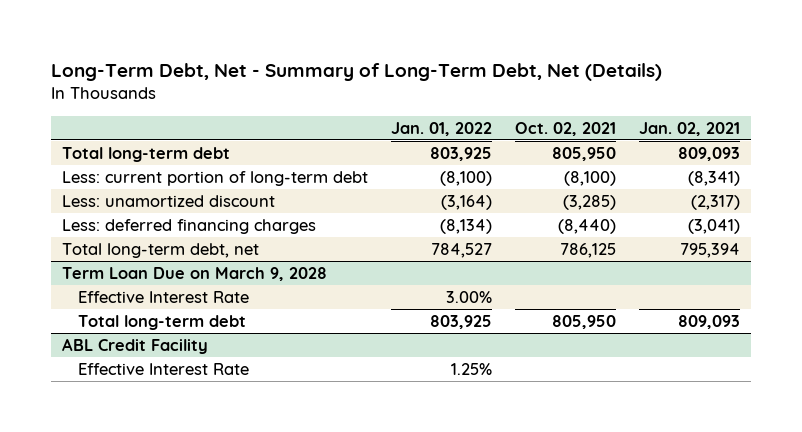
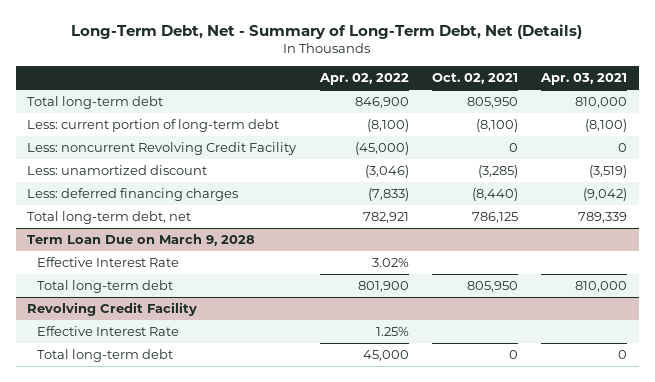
- | Jan. 01, 2022 | Oct. 02, 2021 | Jan. 02, 2021
+ | Apr. 02, 2022 | Oct. 02, 2021 | Apr. 03, 2021
+ Less: noncurrent Revolving Credit Facility | (45,000) | 0 | 0
- ABL Credit Facility
+ Revolving Credit Facility
+ Total long-term debt | 45,000 | 0 | 0

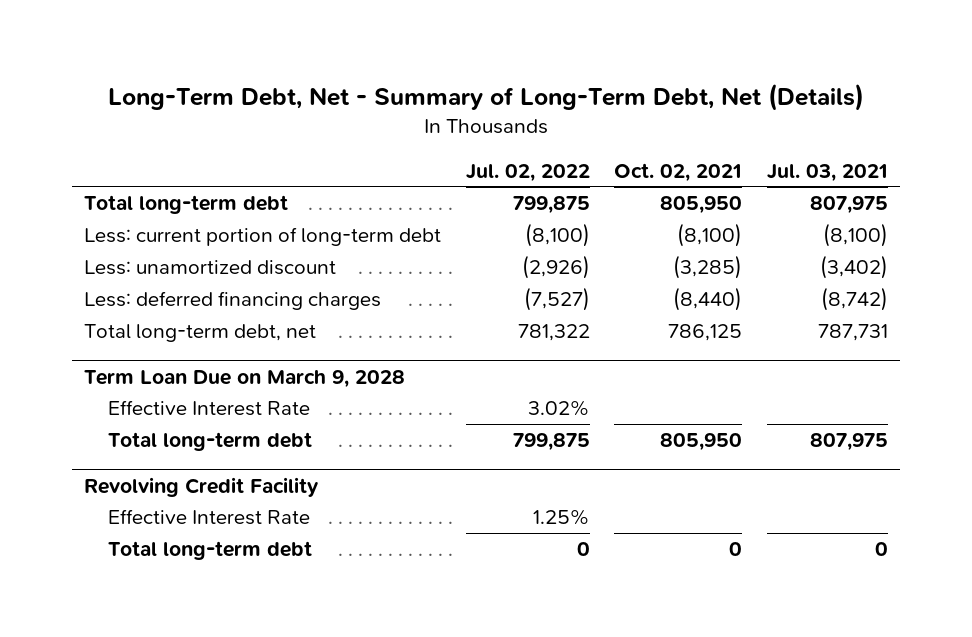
- | Apr. 02, 2022 | Oct. 02, 2021 | Apr. 03, 2021
+ | Jul. 02, 2022 | Oct. 02, 2021 | Jul. 03, 2021
- Less: noncurrent Revolving Credit Facility | (45,000) | 0 | 0

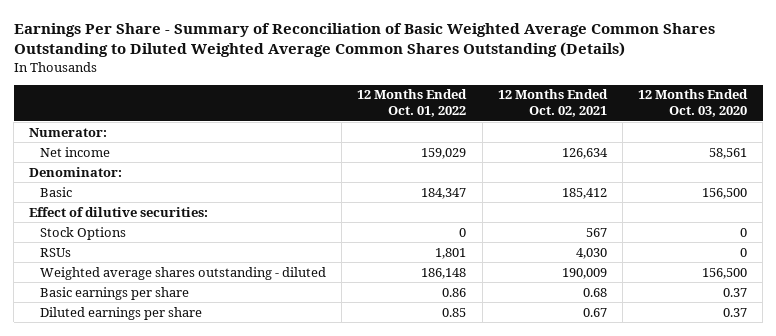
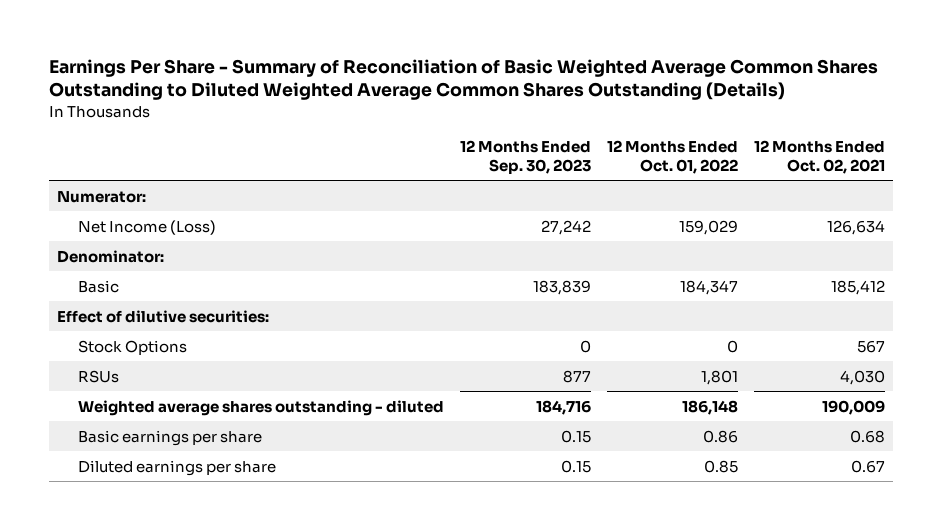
- | 12 Months Ended Oct. 01, 2022 | 12 Months Ended Oct. 02, 2021 | 12 Months Ended Oct. 03, 2020
+ | 12 Months Ended Sep. 30, 2023 | 12 Months Ended Oct. 01, 2022 | 12 Months Ended Oct. 02, 2021
- Net income | 159,029 | 126,634 | 58,561
+ Net Income (Loss) | 27,242 | 159,029 | 126,634

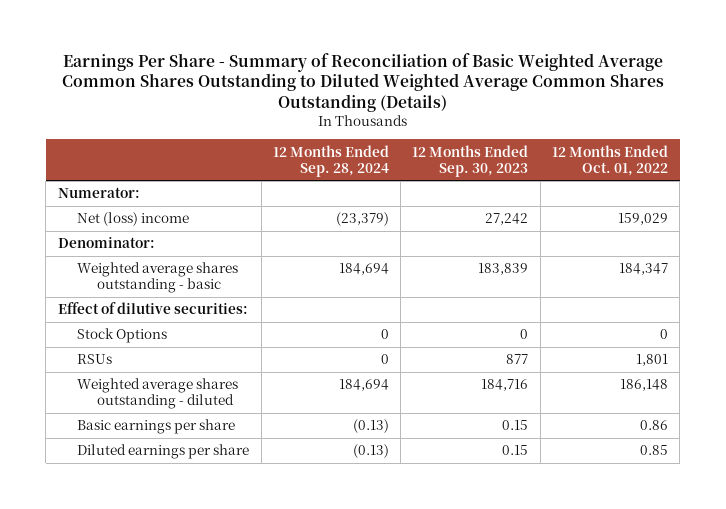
- | 12 Months Ended Sep. 30, 2023 | 12 Months Ended Oct. 01, 2022 | 12 Months Ended Oct. 02, 2021
+ | 12 Months Ended Sep. 28, 2024 | 12 Months Ended Sep. 30, 2023 | 12 Months Ended Oct. 01, 2022
- Net Income (Loss) | 27,242 | 159,029 | 126,634
+ Net (loss) income | (23,379) | 27,242 | 159,029
- Basic | 183,839 | 184,347 | 185,412
+ Weighted average shares outstanding - basic | 184,694 | 183,839 | 184,347

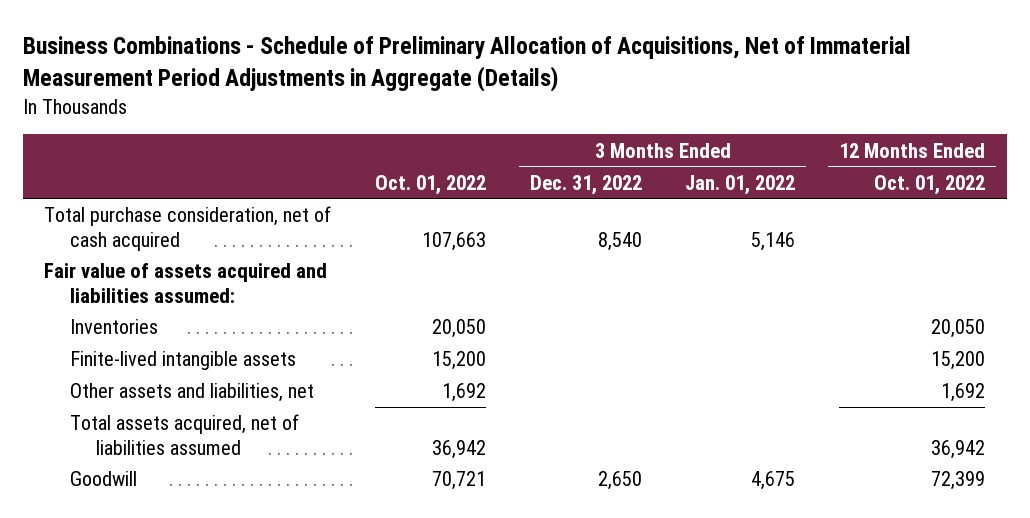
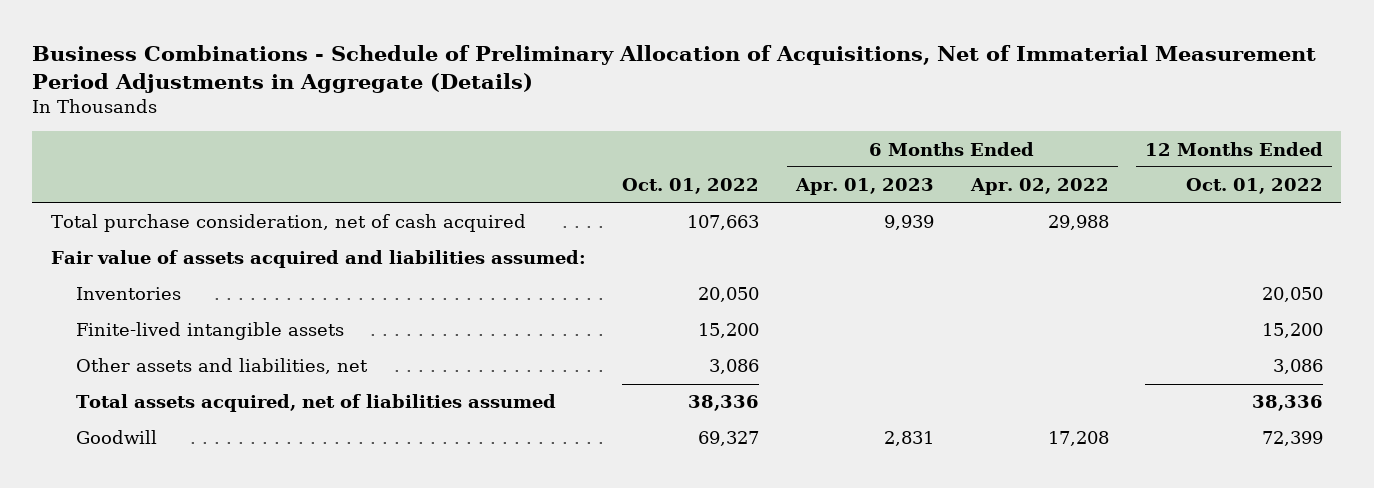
- | Oct. 01, 2022 | 3 Months Ended Dec. 31, 2022 | 3 Months Ended Jan. 01, 2022 | 12 Months Ended Oct. 01, 2022
+ | Oct. 01, 2022 | 6 Months Ended Apr. 01, 2023 | 6 Months Ended Apr. 02, 2022 | 12 Months Ended Oct. 01, 2022
- Other assets and liabilities, net | 1,692 | | | 1,692
- Total assets acquired, net of liabilities assumed | 36,942 | | | 36,942
- Goodwill | 70,721 | 2,650 | 4,675 | 72,399
+ Other assets and liabilities, net | 3,086 | | | 3,086
+ Total assets acquired, net of liabilities assumed | 38,336 | | | 38,336
+ Goodwill | 69,327 | 2,831 | 17,208 | 72,399

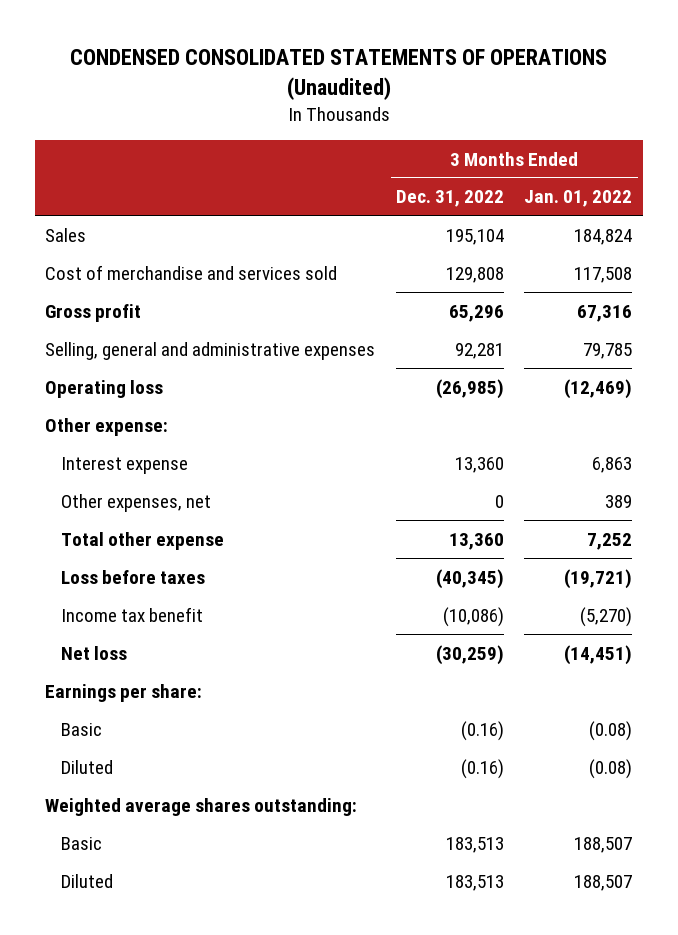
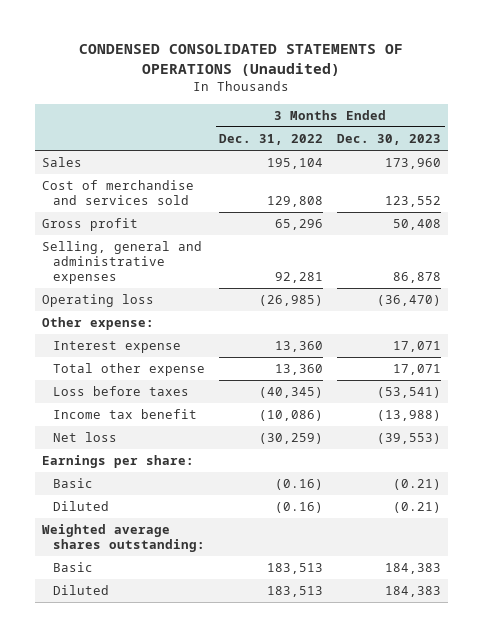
- | 3 Months Ended Dec. 31, 2022 | 3 Months Ended Jan. 01, 2022
+ | 3 Months Ended Dec. 31, 2022 | 3 Months Ended Dec. 30, 2023
- Other expenses, net | 0 | 389

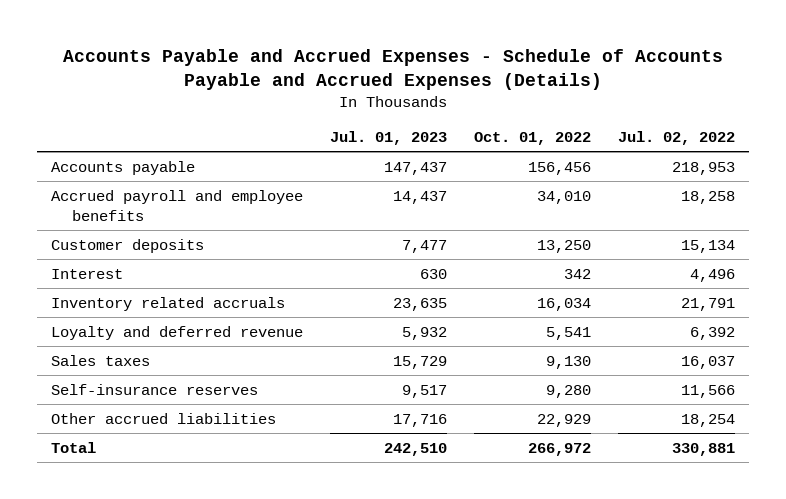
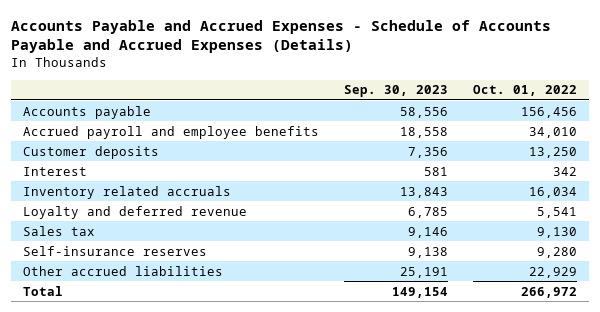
- | Jul. 01, 2023 | Oct. 01, 2022 | Jul. 02, 2022
+ | Sep. 30, 2023 | Oct. 01, 2022
- Sales taxes | 15,729 | 9,130 | 16,037
+ Sales tax | 9,146 | 9,130

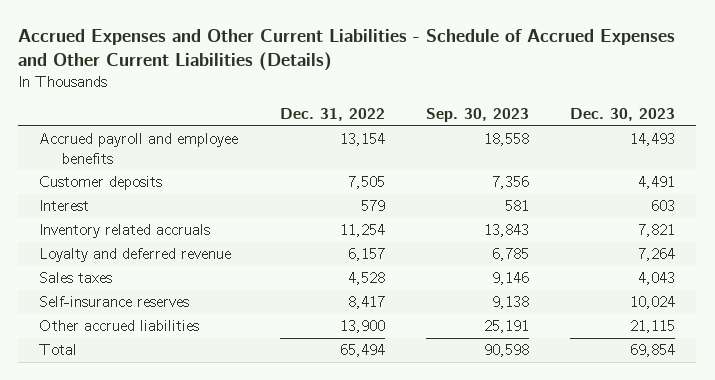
- Accounts Payable and Accrued Expenses - Schedule of Accounts Payable and Accrued Expenses (Details)
+ Accrued Expenses and Other Current Liabilities - Schedule of Accrued Expenses and Other Current Liabilities (Details)
- | Sep. 30, 2023 | Oct. 01, 2022
+ | Dec. 31, 2022 | Sep. 30, 2023 | Dec. 30, 2023
- Accounts payable | 58,556 | 156,456
- Sales tax | 9,146 | 9,130
+ Sales taxes | 4,528 | 9,146 | 4,043
- Total | 149,154 | 266,972
+ Total | 65,494 | 90,598 | 69,854

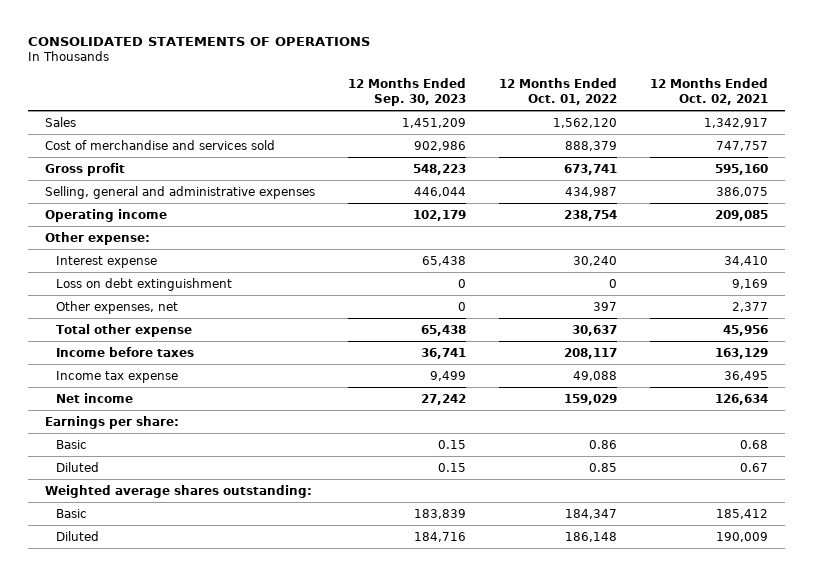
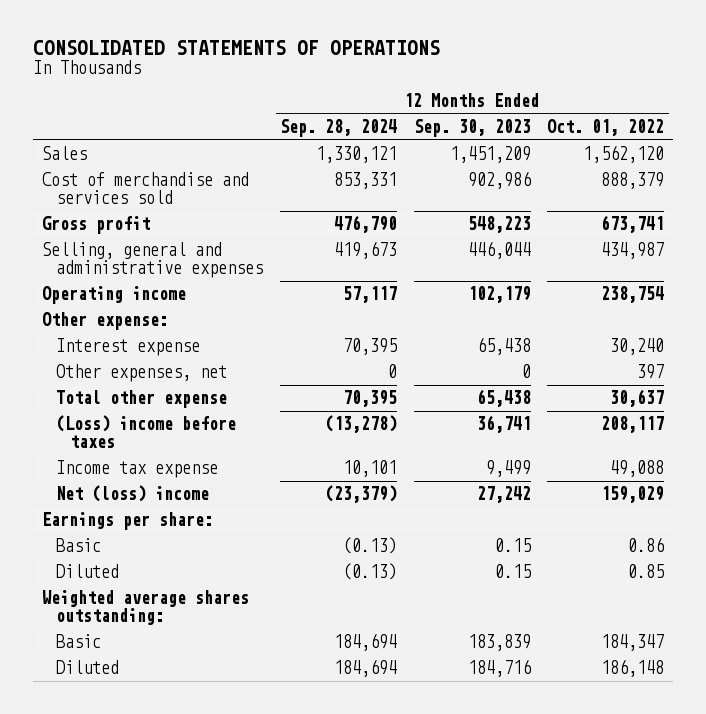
- | 12 Months Ended Sep. 30, 2023 | 12 Months Ended Oct. 01, 2022 | 12 Months Ended Oct. 02, 2021
+ | 12 Months Ended Sep. 28, 2024 | 12 Months Ended Sep. 30, 2023 | 12 Months Ended Oct. 01, 2022
- Loss on debt extinguishment | 0 | 0 | 9,169
- Income before taxes | 36,741 | 208,117 | 163,129
+ (Loss) income before taxes | (13,278) | 36,741 | 208,117
- Net income | 27,242 | 159,029 | 126,634
+ Net (loss) income | (23,379) | 27,242 | 159,029

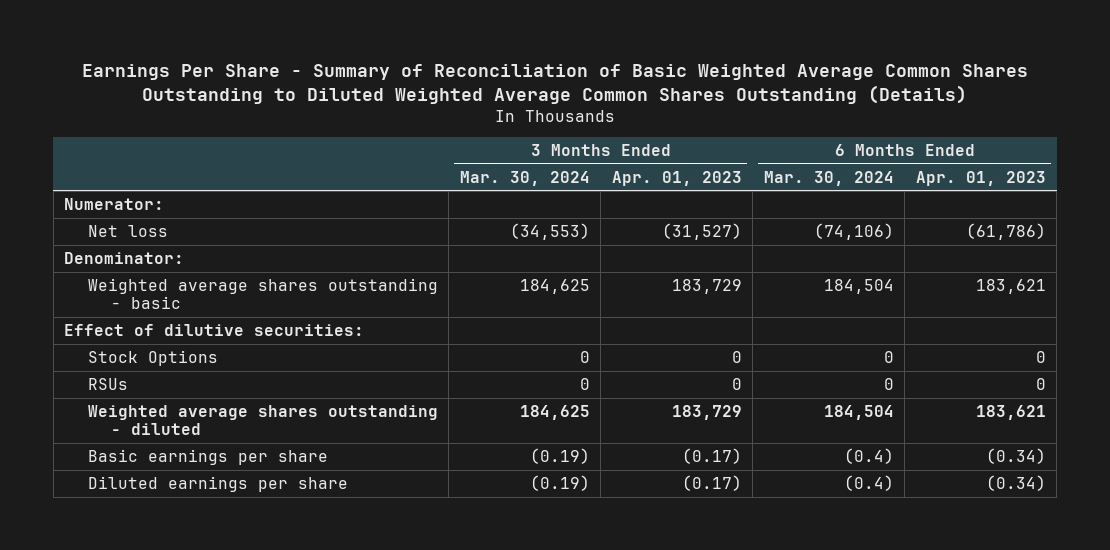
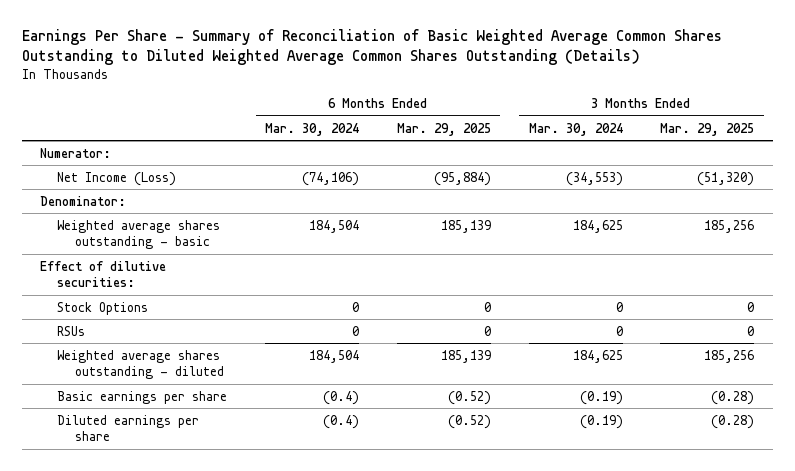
- | 3 Months Ended Mar. 30, 2024 | 3 Months Ended Apr. 01, 2023 | 6 Months Ended Mar. 30, 2024 | 6 Months Ended Apr. 01, 2023
+ | 6 Months Ended Mar. 30, 2024 | 6 Months Ended Mar. 29, 2025 | 3 Months Ended Mar. 30, 2024 | 3 Months Ended Mar. 29, 2025
- Net loss | (34,553) | (31,527) | (74,106) | (61,786)
+ Net Income (Loss) | (74,106) | (95,884) | (34,553) | (51,320)

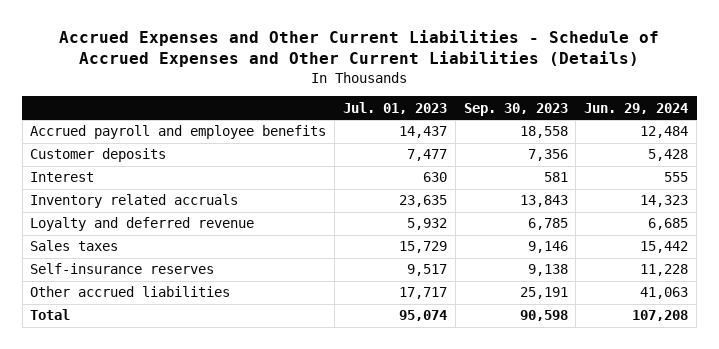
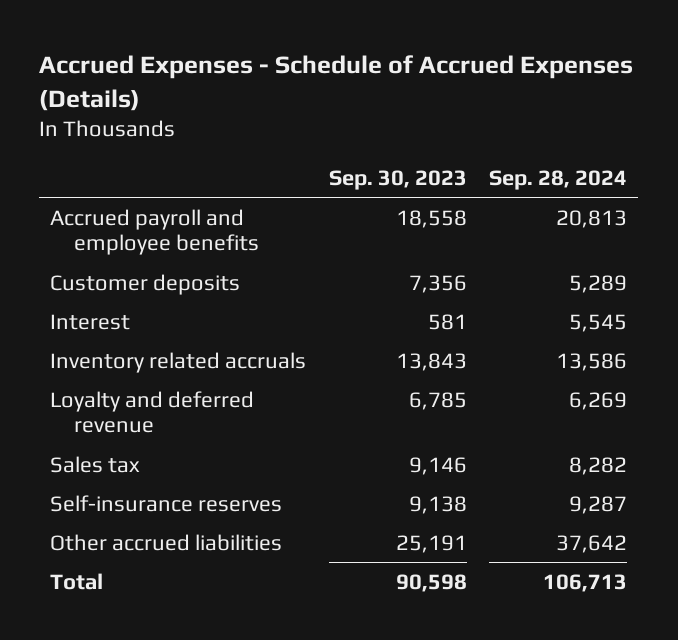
- Accrued Expenses and Other Current Liabilities - Schedule of Accrued Expenses and Other Current Liabilities (Details)
+ Accrued Expenses - Schedule of Accrued Expenses (Details)
- | Jul. 01, 2023 | Sep. 30, 2023 | Jun. 29, 2024
+ | Sep. 30, 2023 | Sep. 28, 2024
- Sales taxes | 15,729 | 9,146 | 15,442
+ Sales tax | 9,146 | 8,282

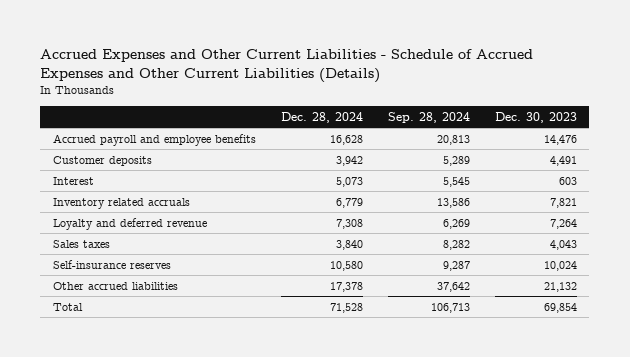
- Accrued Expenses - Schedule of Accrued Expenses (Details)
+ Accrued Expenses and Other Current Liabilities - Schedule of Accrued Expenses and Other Current Liabilities (Details)
- | Sep. 30, 2023 | Sep. 28, 2024
+ | Dec. 28, 2024 | Sep. 28, 2024 | Dec. 30, 2023
- Sales tax | 9,146 | 8,282
+ Sales taxes | 3,840 | 8,282 | 4,043

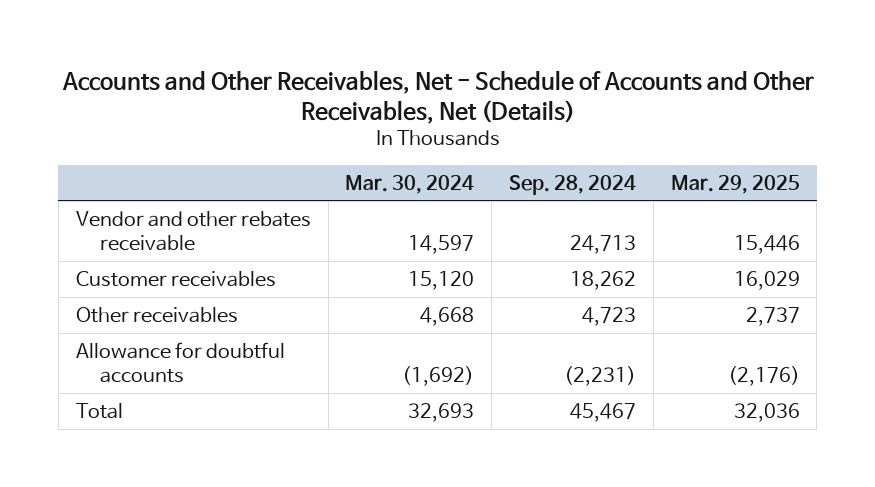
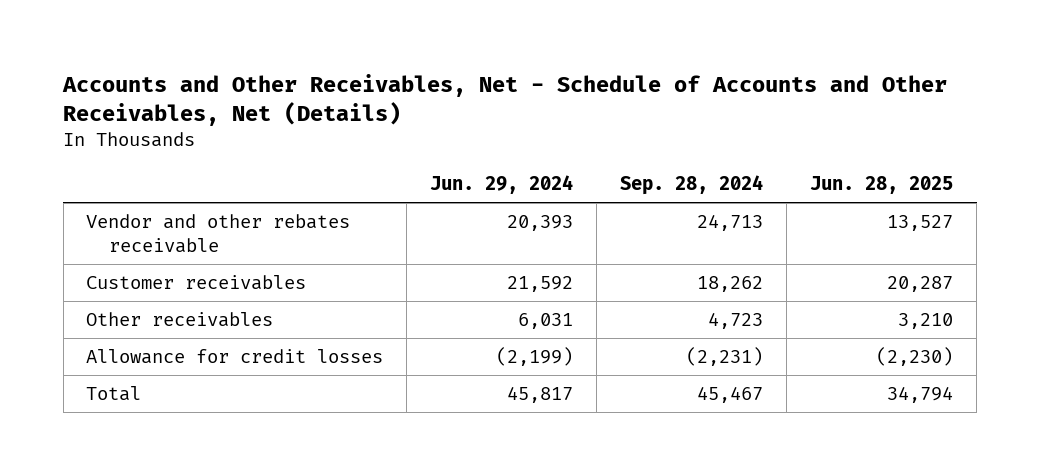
- | Mar. 30, 2024 | Sep. 28, 2024 | Mar. 29, 2025
+ | Jun. 29, 2024 | Sep. 28, 2024 | Jun. 28, 2025
- Allowance for doubtful accounts | (1,692) | (2,231) | (2,176)
+ Allowance for credit losses | (2,199) | (2,231) | (2,230)

